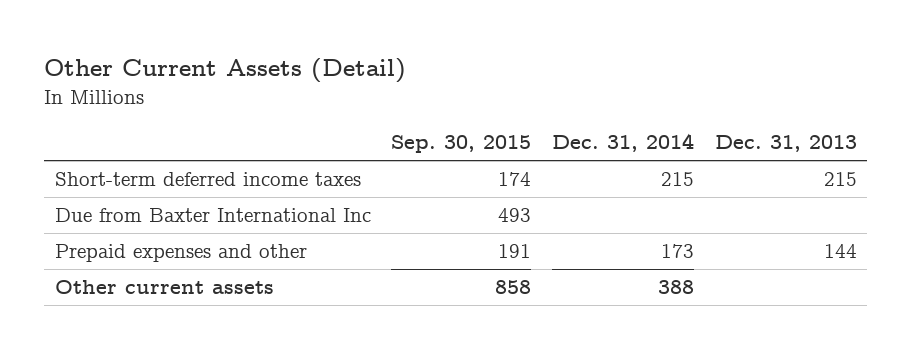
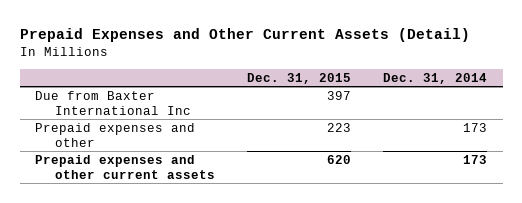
- Other Current Assets (Detail)
+ Prepaid Expenses and Other Current Assets (Detail)
- | Sep. 30, 2015 | Dec. 31, 2014 | Dec. 31, 2013
+ | Dec. 31, 2015 | Dec. 31, 2014
- Short-term deferred income taxes | 174 | 215 | 215
- Other current assets | 858 | 388 |
+ Prepaid expenses and other current assets | 620 | 173

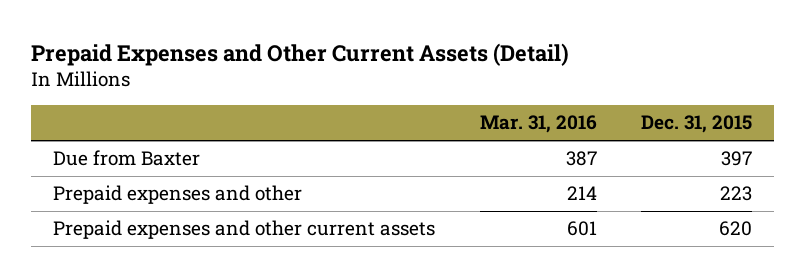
- | Dec. 31, 2015 | Dec. 31, 2014
+ | Mar. 31, 2016 | Dec. 31, 2015
- Due from Baxter International Inc | 397 |
+ Due from Baxter | 387 | 397

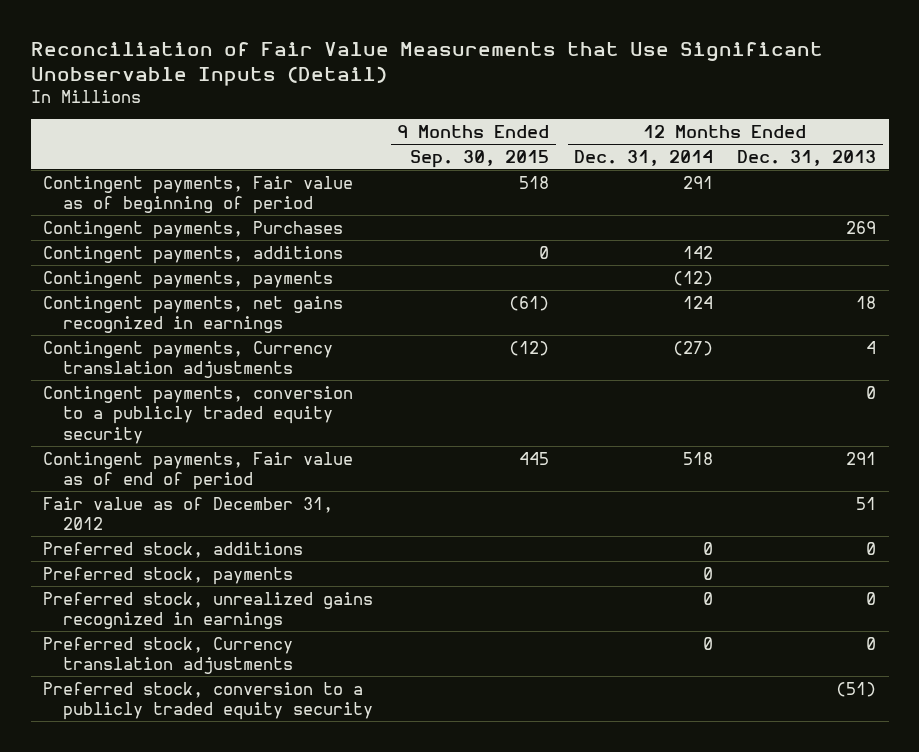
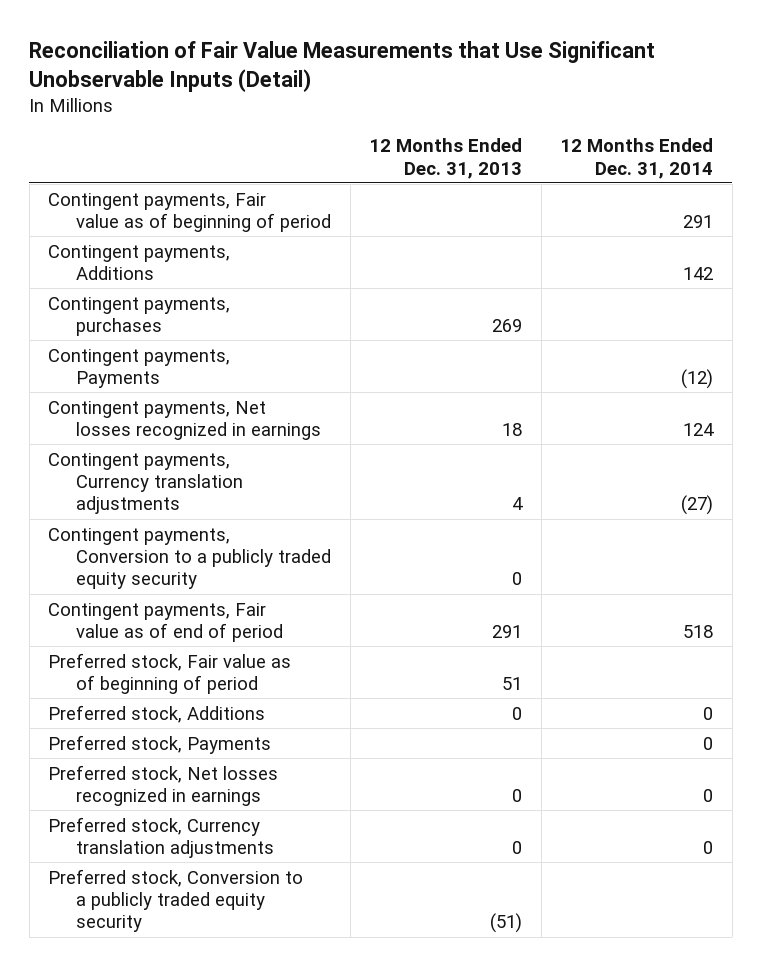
- | 9 Months Ended Sep. 30, 2015 | 12 Months Ended Dec. 31, 2014 | 12 Months Ended Dec. 31, 2013
+ | 12 Months Ended Dec. 31, 2013 | 12 Months Ended Dec. 31, 2014
- Contingent payments, Purchases | | | 269
- Contingent payments, additions | 0 | 142 |
- Contingent payments, payments | | (12) |
- Contingent payments, net gains recognized in earnings | (61) | 124 | 18
+ Contingent payments, Additions | | 142
+ Contingent payments, purchases | 269 |
+ Contingent payments, Payments | | (12)
+ Contingent payments, Net losses recognized in earnings | 18 | 124
- Contingent payments, conversion to a publicly traded equity security | | | 0
+ Contingent payments, Conversion to a publicly traded equity security | 0 |
- Fair value as of December 31, 2012 | | | 51
- Preferred stock, additions | | 0 | 0
- Preferred stock, payments | | 0 |
- Preferred stock, unrealized gains recognized in earnings | | 0 | 0
+ Preferred stock, Fair value as of beginning of period | 51 |
+ Preferred stock, Additions | 0 | 0
+ Preferred stock, Payments | | 0
+ Preferred stock, Net losses recognized in earnings | 0 | 0
- Preferred stock, conversion to a publicly traded equity security | | | (51)
+ Preferred stock, Conversion to a publicly traded equity security | (51) |

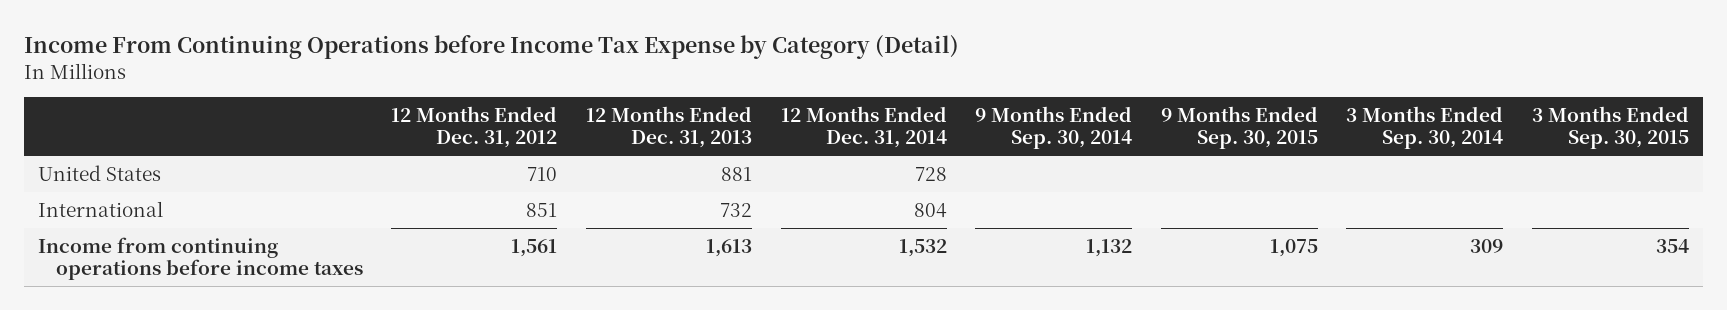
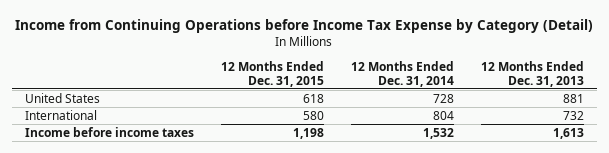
- Income From Continuing Operations before Income Tax Expense by Category (Detail)
+ Income from Continuing Operations before Income Tax Expense by Category (Detail)
- | 12 Months Ended Dec. 31, 2012 | 12 Months Ended Dec. 31, 2013 | 12 Months Ended Dec. 31, 2014 | 9 Months Ended Sep. 30, 2014 | 9 Months Ended Sep. 30, 2015 | 3 Months Ended Sep. 30, 2014 | 3 Months Ended Sep. 30, 2015
+ | 12 Months Ended Dec. 31, 2015 | 12 Months Ended Dec. 31, 2014 | 12 Months Ended Dec. 31, 2013
- Income from continuing operations before income taxes | 1,561 | 1,613 | 1,532 | 1,132 | 1,075 | 309 | 354
+ Income before income taxes | 1,198 | 1,532 | 1,613

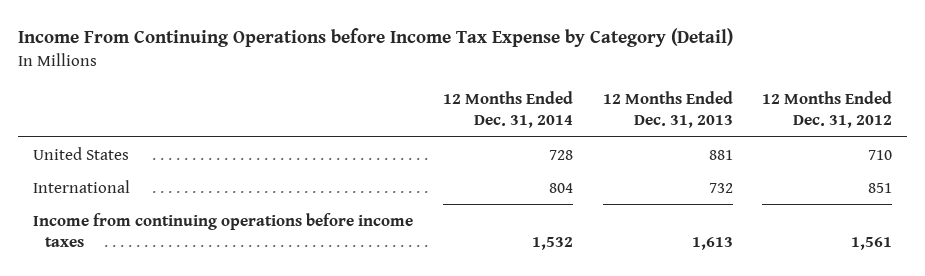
- Income from Continuing Operations before Income Tax Expense by Category (Detail)
+ Income From Continuing Operations before Income Tax Expense by Category (Detail)
- | 12 Months Ended Dec. 31, 2015 | 12 Months Ended Dec. 31, 2014 | 12 Months Ended Dec. 31, 2013
+ | 12 Months Ended Dec. 31, 2014 | 12 Months Ended Dec. 31, 2013 | 12 Months Ended Dec. 31, 2012
- Income before income taxes | 1,198 | 1,532 | 1,613
+ Income from continuing operations before income taxes | 1,532 | 1,613 | 1,561

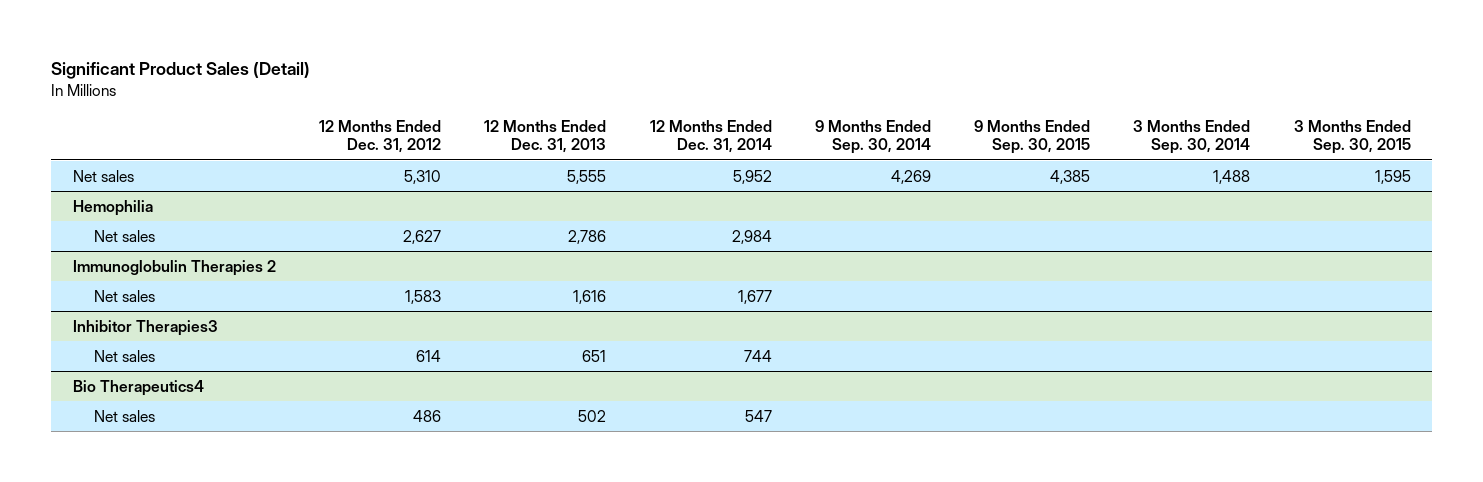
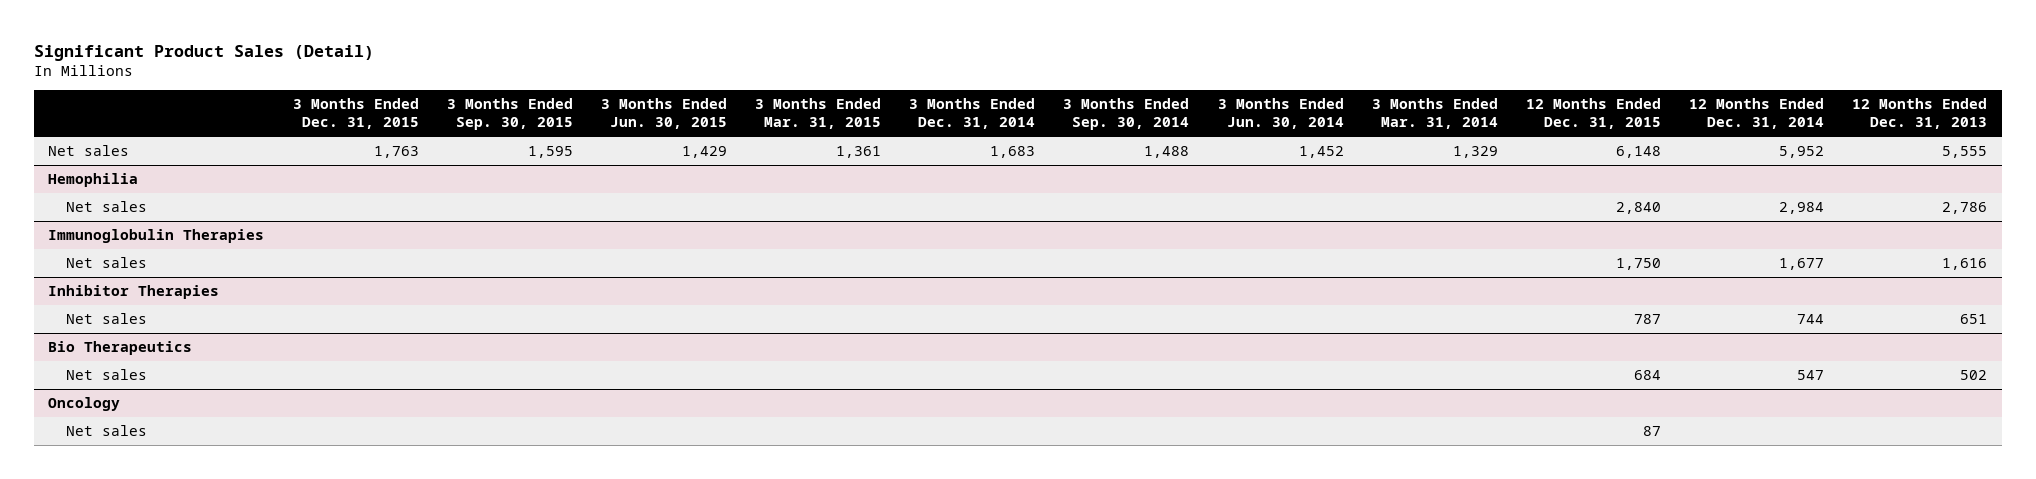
- | 12 Months Ended Dec. 31, 2012 | 12 Months Ended Dec. 31, 2013 | 12 Months Ended Dec. 31, 2014 | 9 Months Ended Sep. 30, 2014 | 9 Months Ended Sep. 30, 2015 | 3 Months Ended Sep. 30, 2014 | 3 Months Ended Sep. 30, 2015
+ | 3 Months Ended Dec. 31, 2015 | 3 Months Ended Sep. 30, 2015 | 3 Months Ended Jun. 30, 2015 | 3 Months Ended Mar. 31, 2015 | 3 Months Ended Dec. 31, 2014 | 3 Months Ended Sep. 30, 2014 | 3 Months Ended Jun. 30, 2014 | 3 Months Ended Mar. 31, 2014 | 12 Months Ended Dec. 31, 2015 | 12 Months Ended Dec. 31, 2014 | 12 Months Ended Dec. 31, 2013
- Immunoglobulin Therapies 2
+ Immunoglobulin Therapies
- Inhibitor Therapies3
+ Inhibitor Therapies
- Bio Therapeutics4
+ Bio Therapeutics
+ Oncology
+ Net sales | | | | | | | | | 87 | |

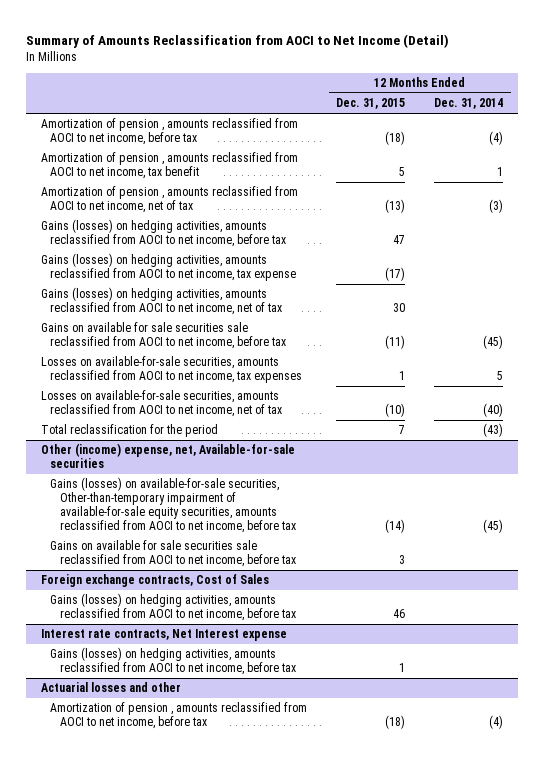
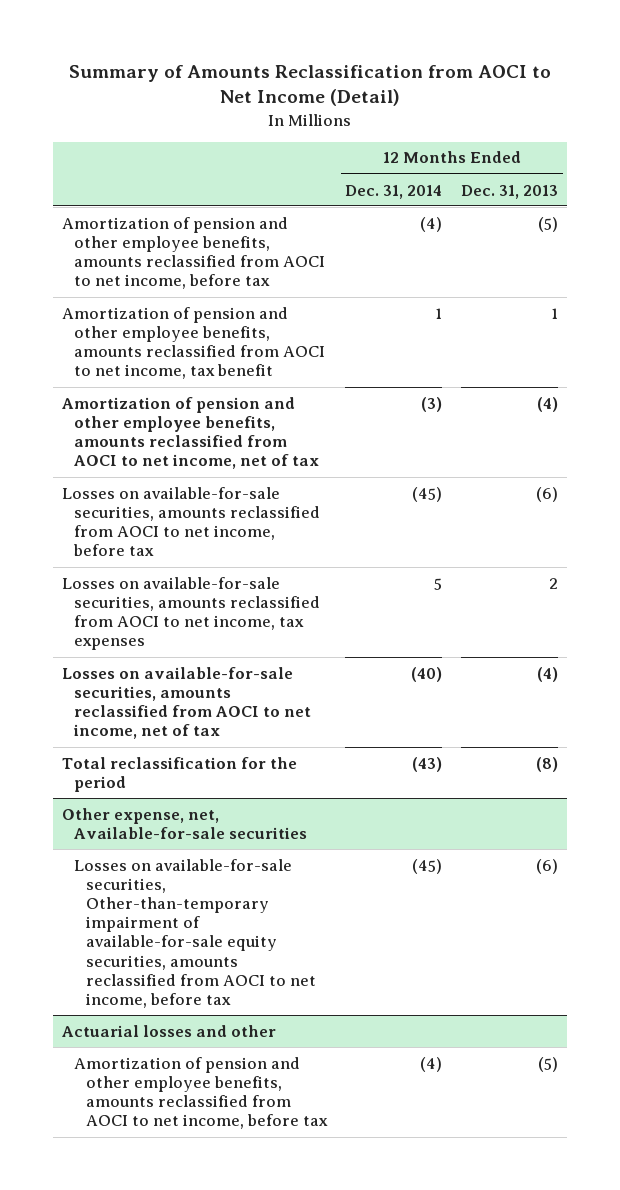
- | 12 Months Ended Dec. 31, 2015 | 12 Months Ended Dec. 31, 2014
+ | 12 Months Ended Dec. 31, 2014 | 12 Months Ended Dec. 31, 2013
- Amortization of pension , amounts reclassified from AOCI to net income, before tax | (18) | (4)
- Amortization of pension , amounts reclassified from AOCI to net income, tax benefit | 5 | 1
- Amortization of pension , amounts reclassified from AOCI to net income, net of tax | (13) | (3)
- Gains (losses) on hedging activities, amounts reclassified from AOCI to net income, before tax | 47 |
- Gains (losses) on hedging activities, amounts reclassified from AOCI to net income, tax expense | (17) |
- Gains (losses) on hedging activities, amounts reclassified from AOCI to net income, net of tax | 30 |
- Gains on available for sale securities sale reclassified from AOCI to net income, before tax | (11) | (45)
+ Amortization of pension and other employee benefits, amounts reclassified from AOCI to net income, before tax | (4) | (5)
+ Amortization of pension and other employee benefits, amounts reclassified from AOCI to net income, tax benefit | 1 | 1
+ Amortization of pension and other employee benefits, amounts reclassified from AOCI to net income, net of tax | (3) | (4)
+ Losses on available-for-sale securities, amounts reclassified from AOCI to net income, before tax | (45) | (6)
- Other (income) expense, net, Available-for-sale securities
- Gains (losses) on available-for-sale securities, Other-than-temporary impairment of available-for-sale equity securities, amounts reclassified from AOCI to net income, before tax | (14) | (45)
- Gains on available for sale securities sale reclassified from AOCI to net income, before tax | 3 |
- Foreign exchange contracts, Cost of Sales
- Gains (losses) on hedging activities, amounts reclassified from AOCI to net income, before tax | 46 |
- Interest rate contracts, Net Interest expense
- Gains (losses) on hedging activities, amounts reclassified from AOCI to net income, before tax | 1 |
+ Other expense, net, Available-for-sale securities
+ Losses on available-for-sale securities, Other-than-temporary impairment of available-for-sale equity securities, amounts reclassified from AOCI to net income, before tax | (45) | (6)
@ Actuarial losses and other
- Amortization of pension , amounts reclassified from AOCI to net income, before tax | (18) | (4)
+ Amortization of pension and other employee benefits, amounts reclassified from AOCI to net income, before tax | (4) | (5)

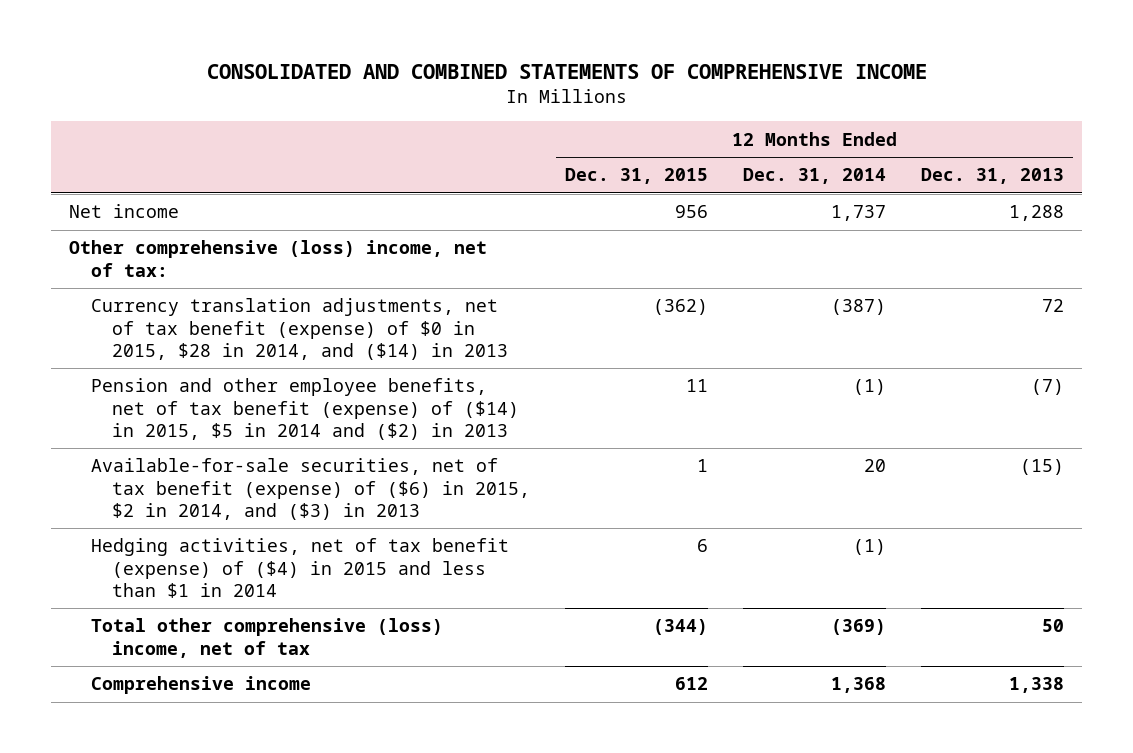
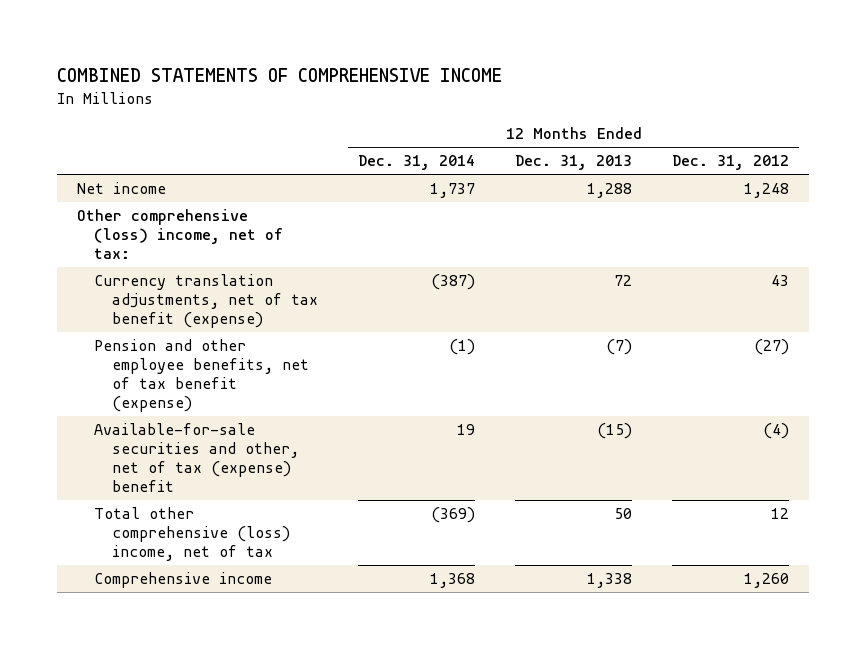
- CONSOLIDATED AND COMBINED STATEMENTS OF COMPREHENSIVE INCOME
+ COMBINED STATEMENTS OF COMPREHENSIVE INCOME
- | 12 Months Ended Dec. 31, 2015 | 12 Months Ended Dec. 31, 2014 | 12 Months Ended Dec. 31, 2013
+ | 12 Months Ended Dec. 31, 2014 | 12 Months Ended Dec. 31, 2013 | 12 Months Ended Dec. 31, 2012
- Currency translation adjustments, net of tax benefit (expense) of $0 in 2015, $28 in 2014, and ($14) in 2013 | (362) | (387) | 72
- Pension and other employee benefits, net of tax benefit (expense) of ($14) in 2015, $5 in 2014 and ($2) in 2013 | 11 | (1) | (7)
- Available-for-sale securities, net of tax benefit (expense) of ($6) in 2015, $2 in 2014, and ($3) in 2013 | 1 | 20 | (15)
- Hedging activities, net of tax benefit (expense) of ($4) in 2015 and less than $1 in 2014 | 6 | (1) |
+ Currency translation adjustments, net of tax benefit (expense) | (387) | 72 | 43
+ Pension and other employee benefits, net of tax benefit (expense) | (1) | (7) | (27)
+ Available-for-sale securities and other, net of tax (expense) benefit | 19 | (15) | (4)

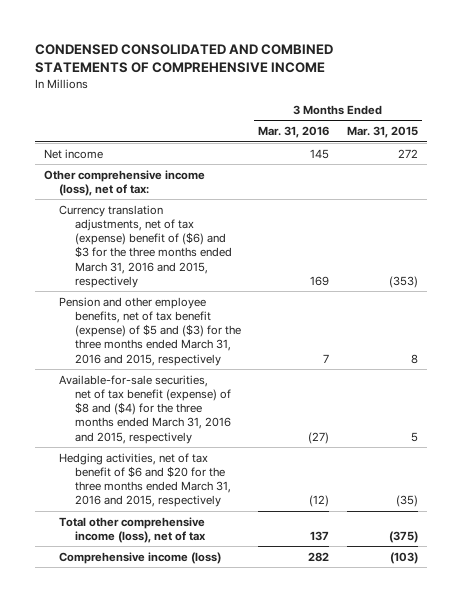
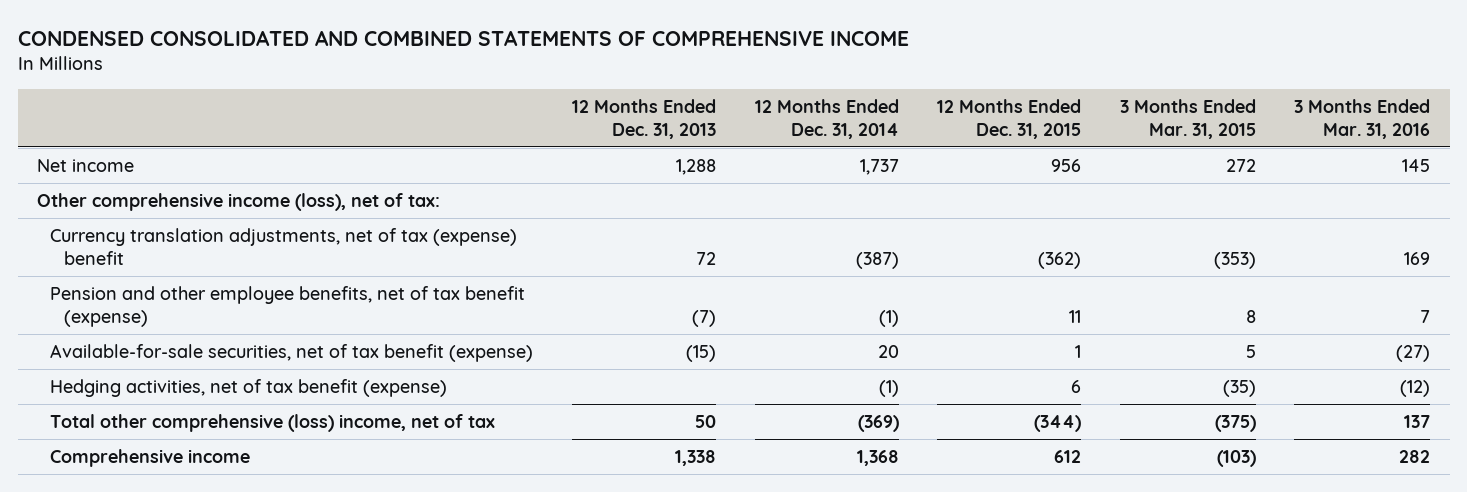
- | 3 Months Ended Mar. 31, 2016 | 3 Months Ended Mar. 31, 2015
+ | 12 Months Ended Dec. 31, 2013 | 12 Months Ended Dec. 31, 2014 | 12 Months Ended Dec. 31, 2015 | 3 Months Ended Mar. 31, 2015 | 3 Months Ended Mar. 31, 2016
- Currency translation adjustments, net of tax (expense) benefit of ($6) and $3 for the three months ended March 31, 2016 and 2015, respectively | 169 | (353)
- Pension and other employee benefits, net of tax benefit (expense) of $5 and ($3) for the three months ended March 31, 2016 and 2015, respectively | 7 | 8
- Available-for-sale securities, net of tax benefit (expense) of $8 and ($4) for the three months ended March 31, 2016 and 2015, respectively | (27) | 5
- Hedging activities, net of tax benefit of $6 and $20 for the three months ended March 31, 2016 and 2015, respectively | (12) | (35)
- Total other comprehensive income (loss), net of tax | 137 | (375)
- Comprehensive income (loss) | 282 | (103)
+ Currency translation adjustments, net of tax (expense) benefit | 72 | (387) | (362) | (353) | 169
+ Pension and other employee benefits, net of tax benefit (expense) | (7) | (1) | 11 | 8 | 7
+ Available-for-sale securities, net of tax benefit (expense) | (15) | 20 | 1 | 5 | (27)
+ Hedging activities, net of tax benefit (expense) | | (1) | 6 | (35) | (12)
+ Total other comprehensive (loss) income, net of tax | 50 | (369) | (344) | (375) | 137
+ Comprehensive income | 1,338 | 1,368 | 612 | (103) | 282

